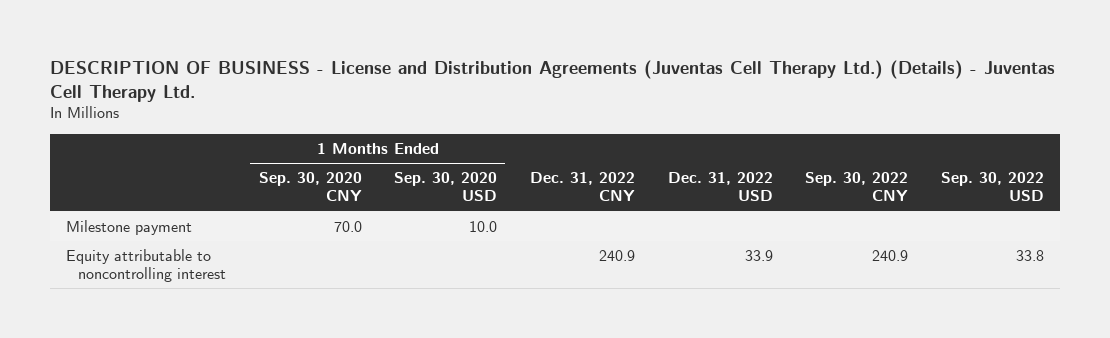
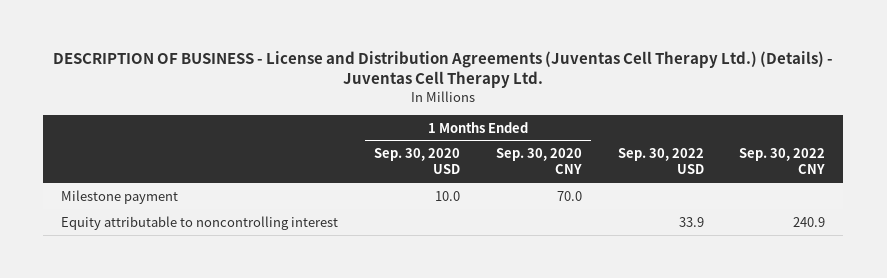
- | 1 Months Ended Sep. 30, 2020 CNY | 1 Months Ended Sep. 30, 2020 USD | Dec. 31, 2022 CNY | Dec. 31, 2022 USD | Sep. 30, 2022 CNY | Sep. 30, 2022 USD
+ | 1 Months Ended Sep. 30, 2020 USD | 1 Months Ended Sep. 30, 2020 CNY | Sep. 30, 2022 USD | Sep. 30, 2022 CNY
- Equity attributable to noncontrolling interest | | | 240.9 | 33.9 | 240.9 | 33.8
+ Equity attributable to noncontrolling interest | | | 33.9 | 240.9

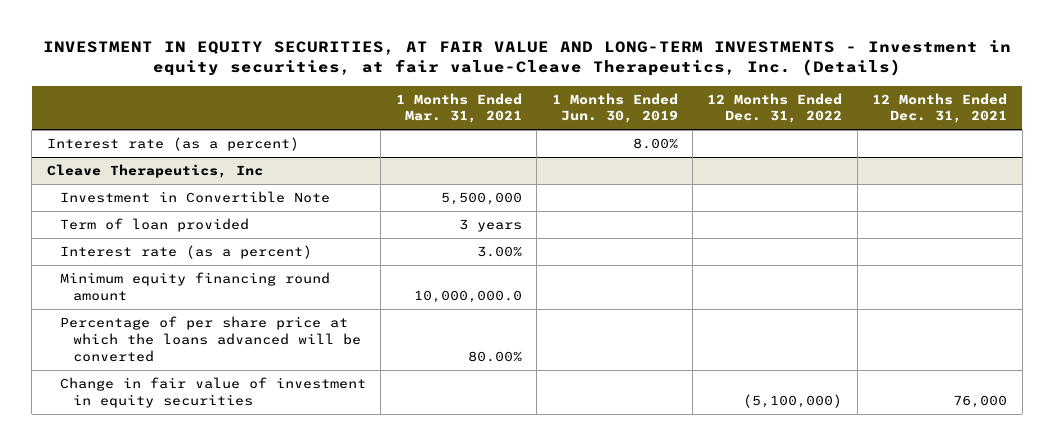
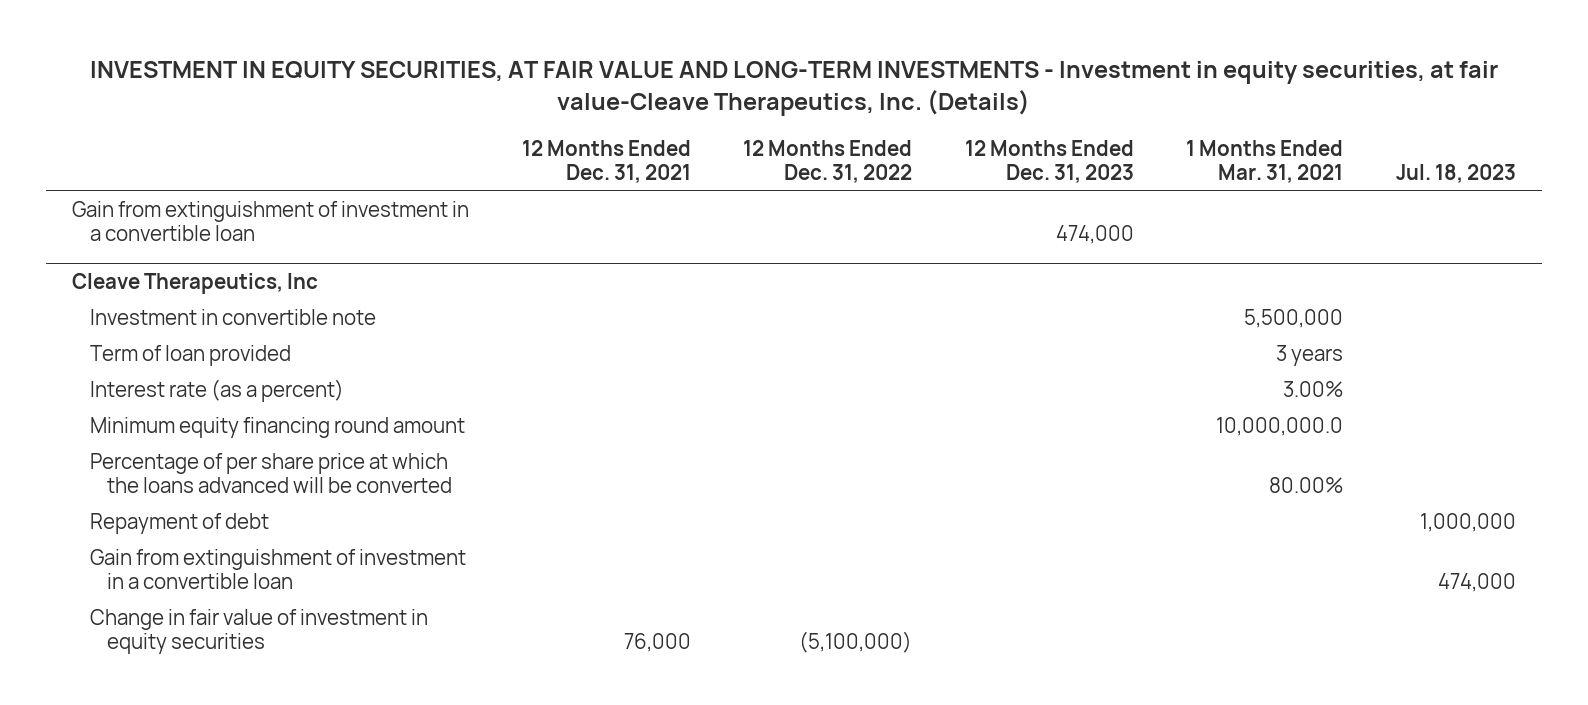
- | 1 Months Ended Mar. 31, 2021 | 1 Months Ended Jun. 30, 2019 | 12 Months Ended Dec. 31, 2022 | 12 Months Ended Dec. 31, 2021
+ | 12 Months Ended Dec. 31, 2021 | 12 Months Ended Dec. 31, 2022 | 12 Months Ended Dec. 31, 2023 | 1 Months Ended Mar. 31, 2021 | Jul. 18, 2023
- Interest rate (as a percent) | | 8.00% | |
+ Gain from extinguishment of investment in a convertible loan | | | 474,000 | |
@ Cleave Therapeutics, Inc
- Investment in Convertible Note | 5,500,000 | | |
+ Investment in convertible note | | | | 5,500,000 |
+ Repayment of debt | | | | | 1,000,000
+ Gain from extinguishment of investment in a convertible loan | | | | | 474,000

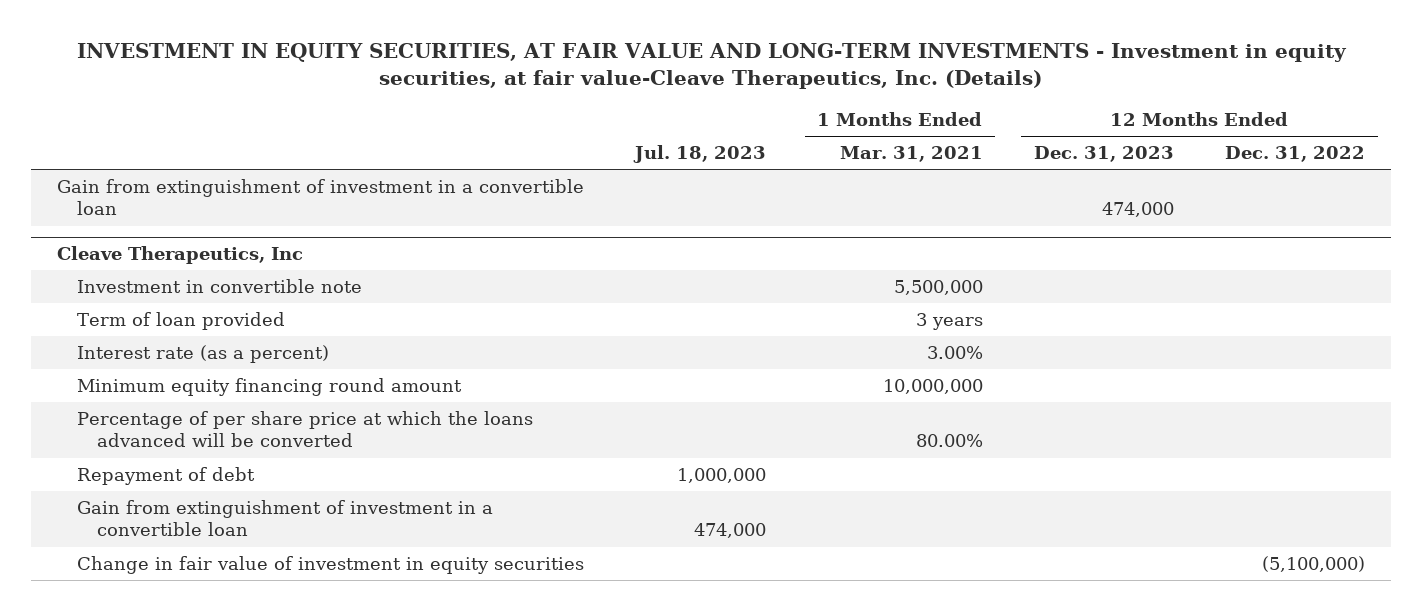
- | 12 Months Ended Dec. 31, 2021 | 12 Months Ended Dec. 31, 2022 | 12 Months Ended Dec. 31, 2023 | 1 Months Ended Mar. 31, 2021 | Jul. 18, 2023
+ | Jul. 18, 2023 | 1 Months Ended Mar. 31, 2021 | 12 Months Ended Dec. 31, 2023 | 12 Months Ended Dec. 31, 2022
@ Cleave Therapeutics, Inc
- Minimum equity financing round amount | | | | 10,000,000.0 |
+ Minimum equity financing round amount | | 10,000,000 | |

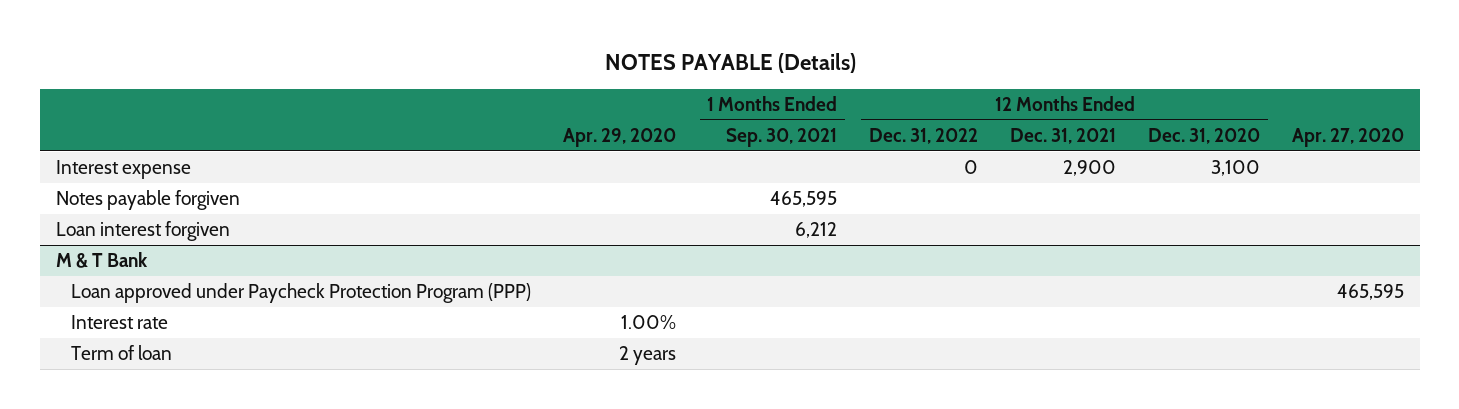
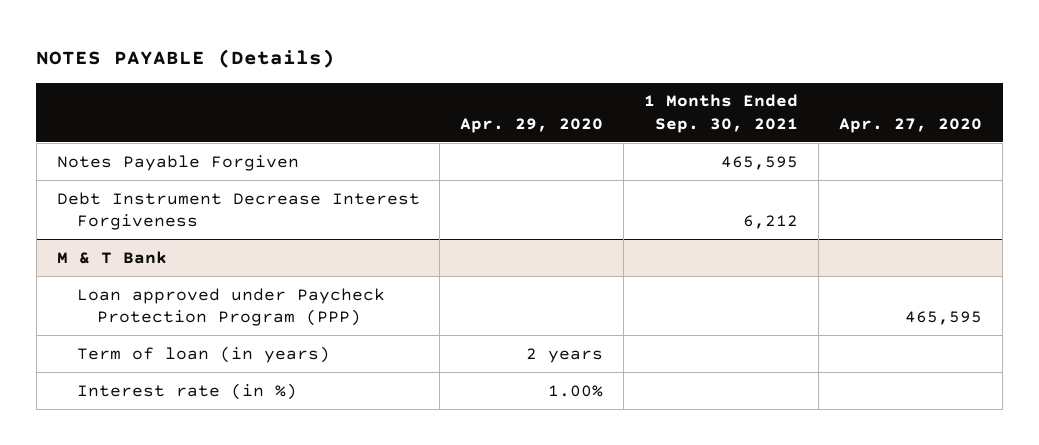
- | Apr. 29, 2020 | 1 Months Ended Sep. 30, 2021 | 12 Months Ended Dec. 31, 2022 | 12 Months Ended Dec. 31, 2021 | 12 Months Ended Dec. 31, 2020 | Apr. 27, 2020
+ | Apr. 29, 2020 | 1 Months Ended Sep. 30, 2021 | Apr. 27, 2020
- Interest expense | | | 0 | 2,900 | 3,100 |
- Notes payable forgiven | | 465,595 | | | |
- Loan interest forgiven | | 6,212 | | | |
+ Notes Payable Forgiven | | 465,595 |
+ Debt Instrument Decrease Interest Forgiveness | | 6,212 |
@ M & T Bank
- Interest rate | 1.00% | | | | |
- Term of loan | 2 years | | | | |
+ Term of loan (in years) | 2 years | |
+ Interest rate (in %) | 1.00% | |

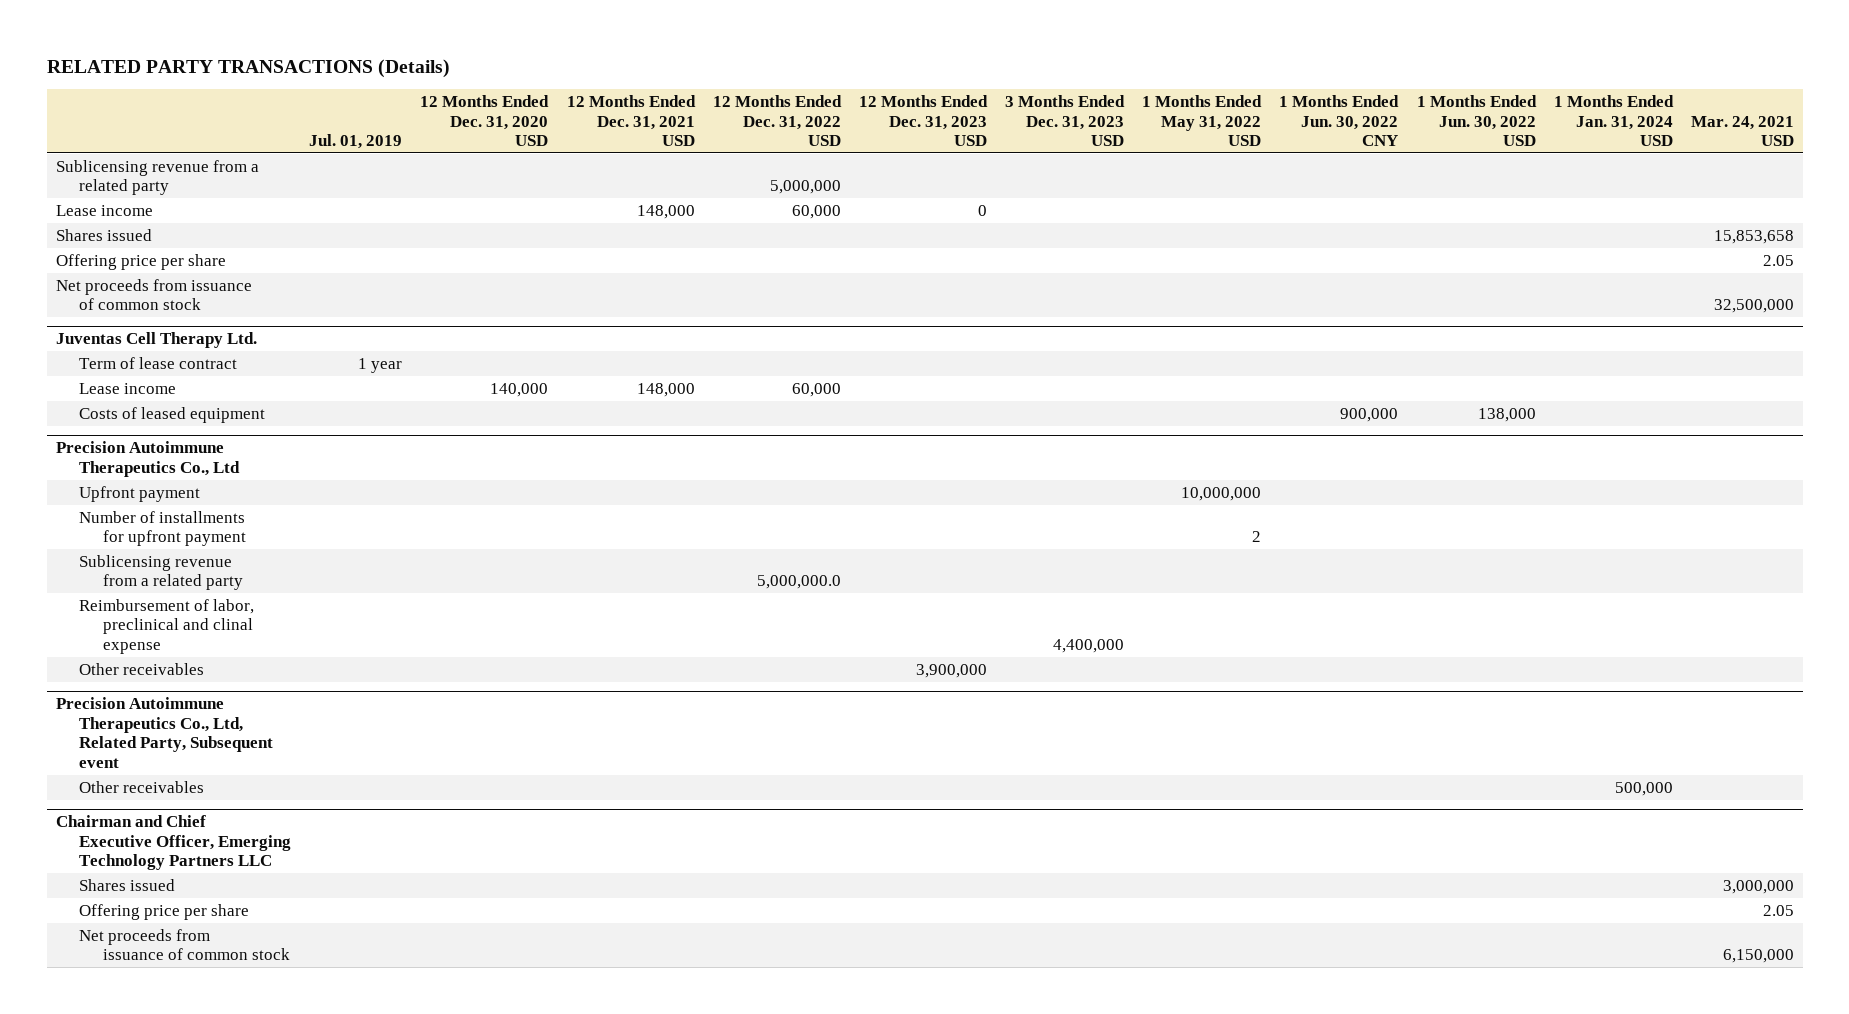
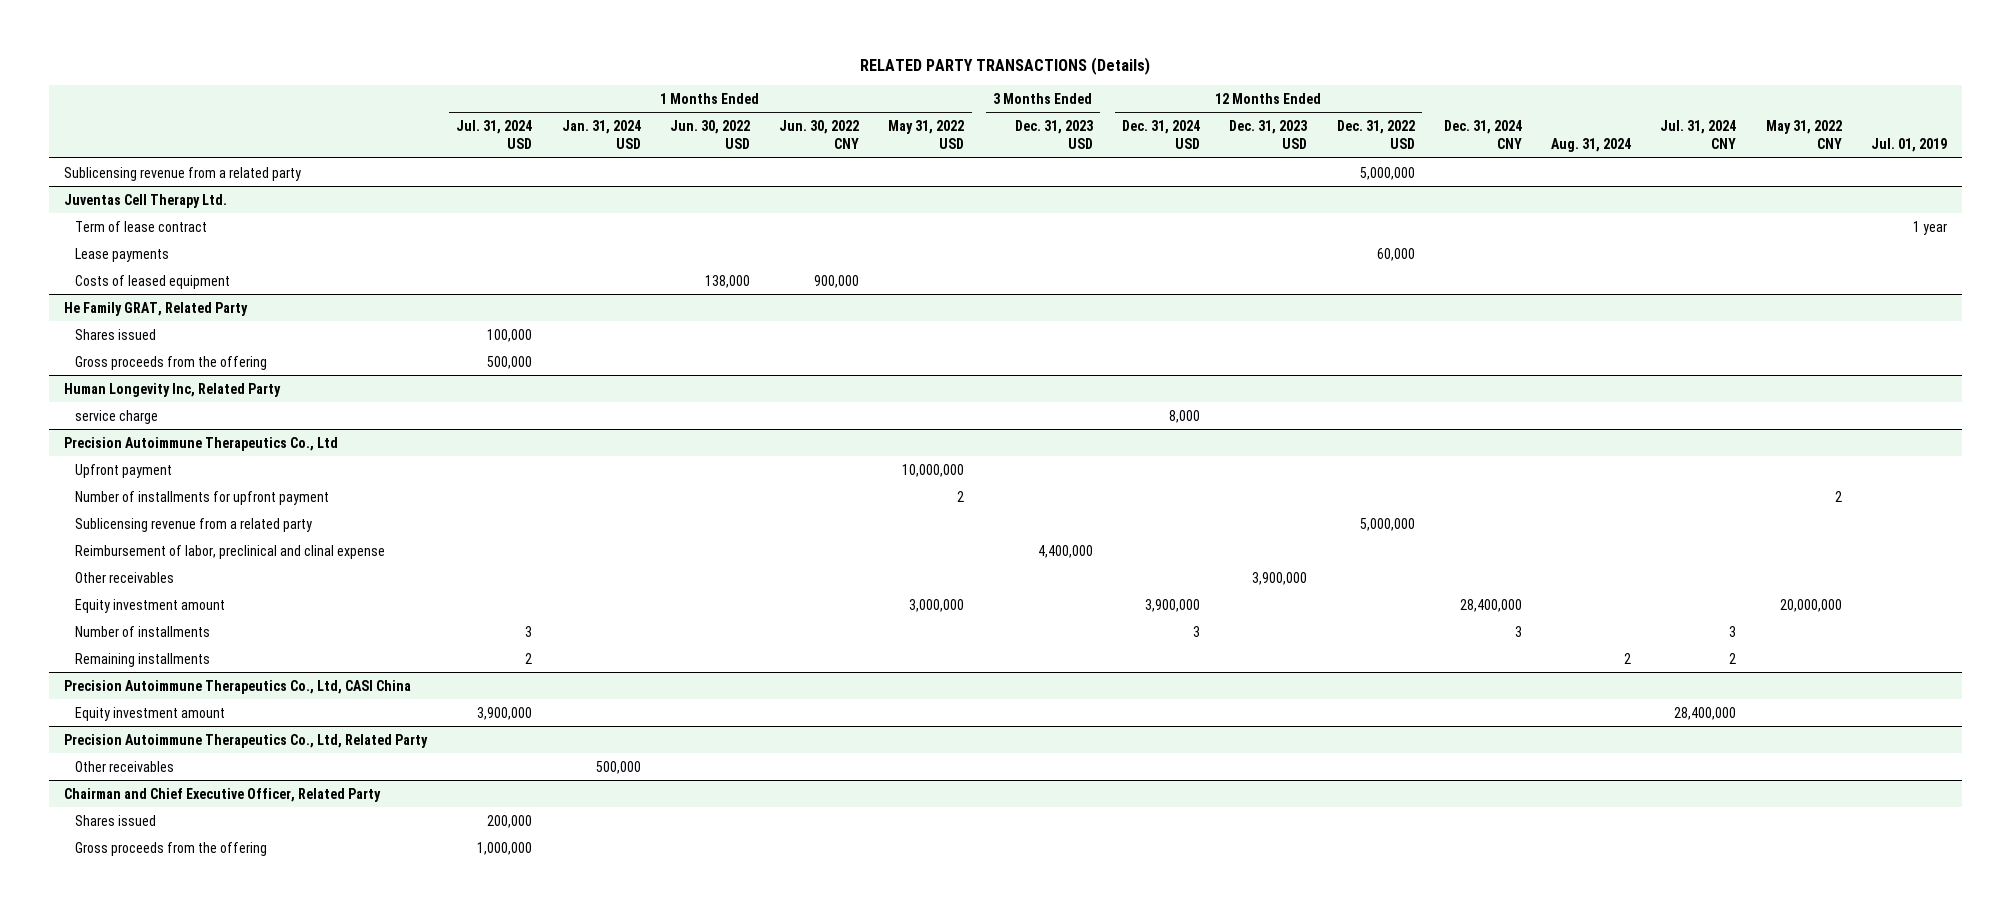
- | Jul. 01, 2019 | 12 Months Ended Dec. 31, 2020 USD | 12 Months Ended Dec. 31, 2021 USD | 12 Months Ended Dec. 31, 2022 USD | 12 Months Ended Dec. 31, 2023 USD | 3 Months Ended Dec. 31, 2023 USD | 1 Months Ended May 31, 2022 USD | 1 Months Ended Jun. 30, 2022 CNY | 1 Months Ended Jun. 30, 2022 USD | 1 Months Ended Jan. 31, 2024 USD | Mar. 24, 2021 USD
+ | 1 Months Ended Jul. 31, 2024 USD | 1 Months Ended Jan. 31, 2024 USD | 1 Months Ended Jun. 30, 2022 USD | 1 Months Ended Jun. 30, 2022 CNY | 1 Months Ended May 31, 2022 USD | 3 Months Ended Dec. 31, 2023 USD | 12 Months Ended Dec. 31, 2024 USD | 12 Months Ended Dec. 31, 2023 USD | 12 Months Ended Dec. 31, 2022 USD | Dec. 31, 2024 CNY | Aug. 31, 2024 | Jul. 31, 2024 CNY | May 31, 2022 CNY | Jul. 01, 2019
- Lease income | | | 148,000 | 60,000 | 0 | | | | | |
- Shares issued | | | | | | | | | | | 15,853,658
- Offering price per share | | | | | | | | | | | 2.05
- Net proceeds from issuance of common stock | | | | | | | | | | | 32,500,000
@ Juventas Cell Therapy Ltd.
- Lease income | | 140,000 | 148,000 | 60,000 | | | | | | |
+ Lease payments | | | | | | | | | 60,000 | | | | |
+ He Family GRAT, Related Party
+ Shares issued | 100,000 | | | | | | | | | | | | |
+ Gross proceeds from the offering | 500,000 | | | | | | | | | | | | |
+ Human Longevity Inc, Related Party
+ service charge | | | | | | | 8,000 | | | | | | |
@ Precision Autoimmune Therapeutics Co., Ltd
- Sublicensing revenue from a related party | | | | 5,000,000.0 | | | | | | |
+ Sublicensing revenue from a related party | | | | | | | | | 5,000,000 | | | | |
- Precision Autoimmune Therapeutics Co., Ltd, Related Party, Subsequent event
@ Precision Autoimmune Therapeutics Co., Ltd
+ Equity investment amount | | | | | 3,000,000 | | 3,900,000 | | | 28,400,000 | | | 20,000,000 |
+ Number of installments | 3 | | | | | | 3 | | | 3 | | 3 | |
+ Remaining installments | 2 | | | | | | | | | | 2 | 2 | |
+ Precision Autoimmune Therapeutics Co., Ltd, CASI China
+ Equity investment amount | 3,900,000 | | | | | | | | | | | 28,400,000 | |
+ Precision Autoimmune Therapeutics Co., Ltd, Related Party
- Chairman and Chief Executive Officer, Emerging Technology Partners LLC
- Shares issued | | | | | | | | | | | 3,000,000
- Offering price per share | | | | | | | | | | | 2.05
- Net proceeds from issuance of common stock | | | | | | | | | | | 6,150,000
+ Chairman and Chief Executive Officer, Related Party
+ Shares issued | 200,000 | | | | | | | | | | | | |
+ Gross proceeds from the offering | 1,000,000 | | | | | | | | | | | | |

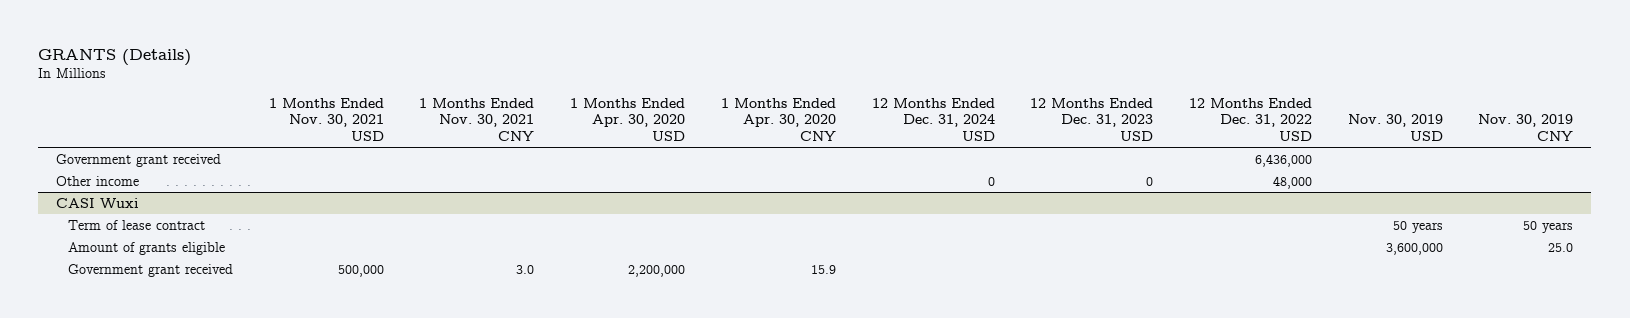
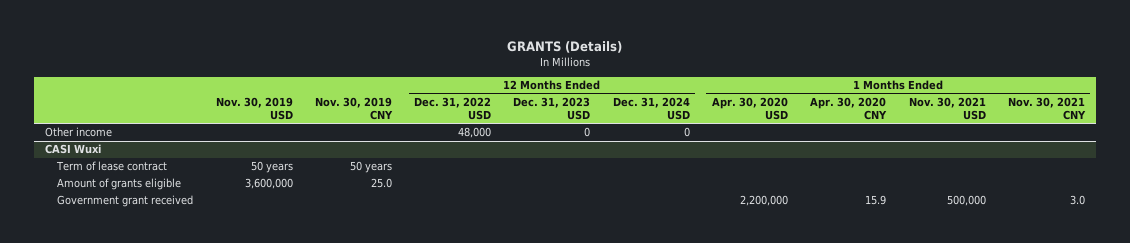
- | 1 Months Ended Nov. 30, 2021 USD | 1 Months Ended Nov. 30, 2021 CNY | 1 Months Ended Apr. 30, 2020 USD | 1 Months Ended Apr. 30, 2020 CNY | 12 Months Ended Dec. 31, 2024 USD | 12 Months Ended Dec. 31, 2023 USD | 12 Months Ended Dec. 31, 2022 USD | Nov. 30, 2019 USD | Nov. 30, 2019 CNY
+ | Nov. 30, 2019 USD | Nov. 30, 2019 CNY | 12 Months Ended Dec. 31, 2022 USD | 12 Months Ended Dec. 31, 2023 USD | 12 Months Ended Dec. 31, 2024 USD | 1 Months Ended Apr. 30, 2020 USD | 1 Months Ended Apr. 30, 2020 CNY | 1 Months Ended Nov. 30, 2021 USD | 1 Months Ended Nov. 30, 2021 CNY
- Government grant received | | | | | | | 6,436,000 | |

